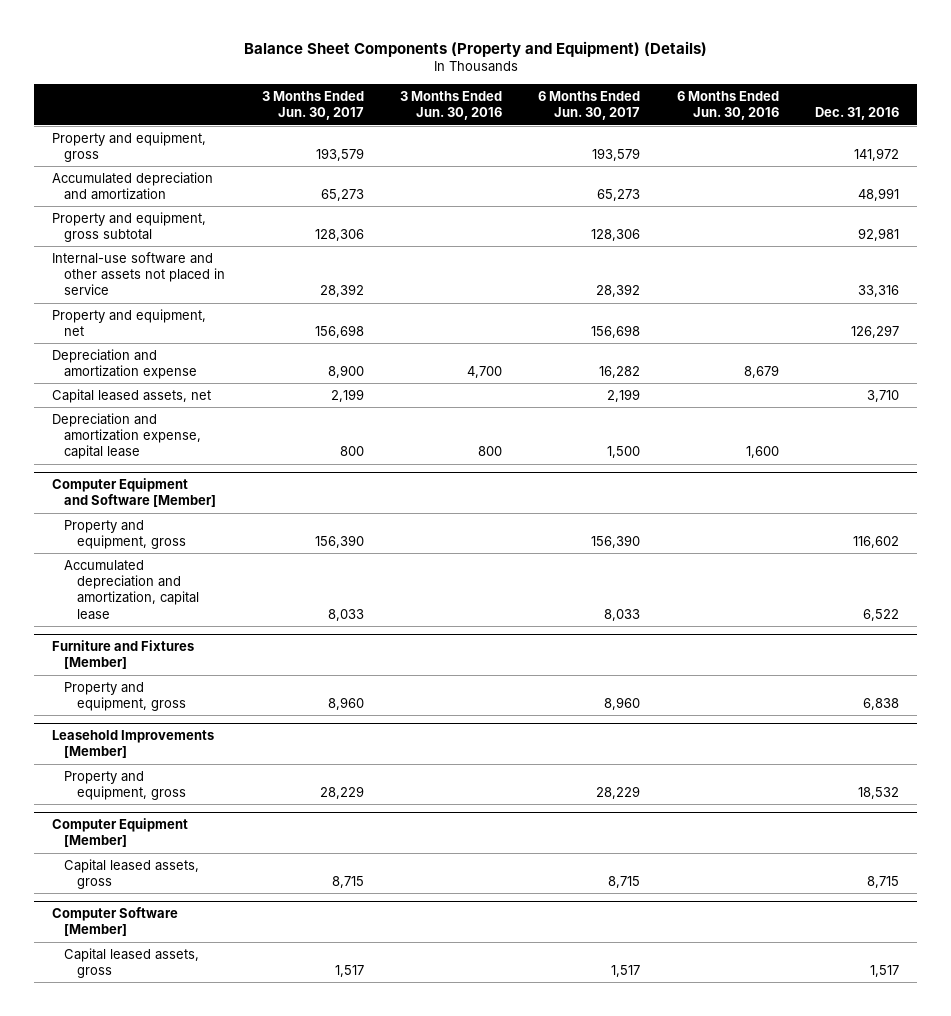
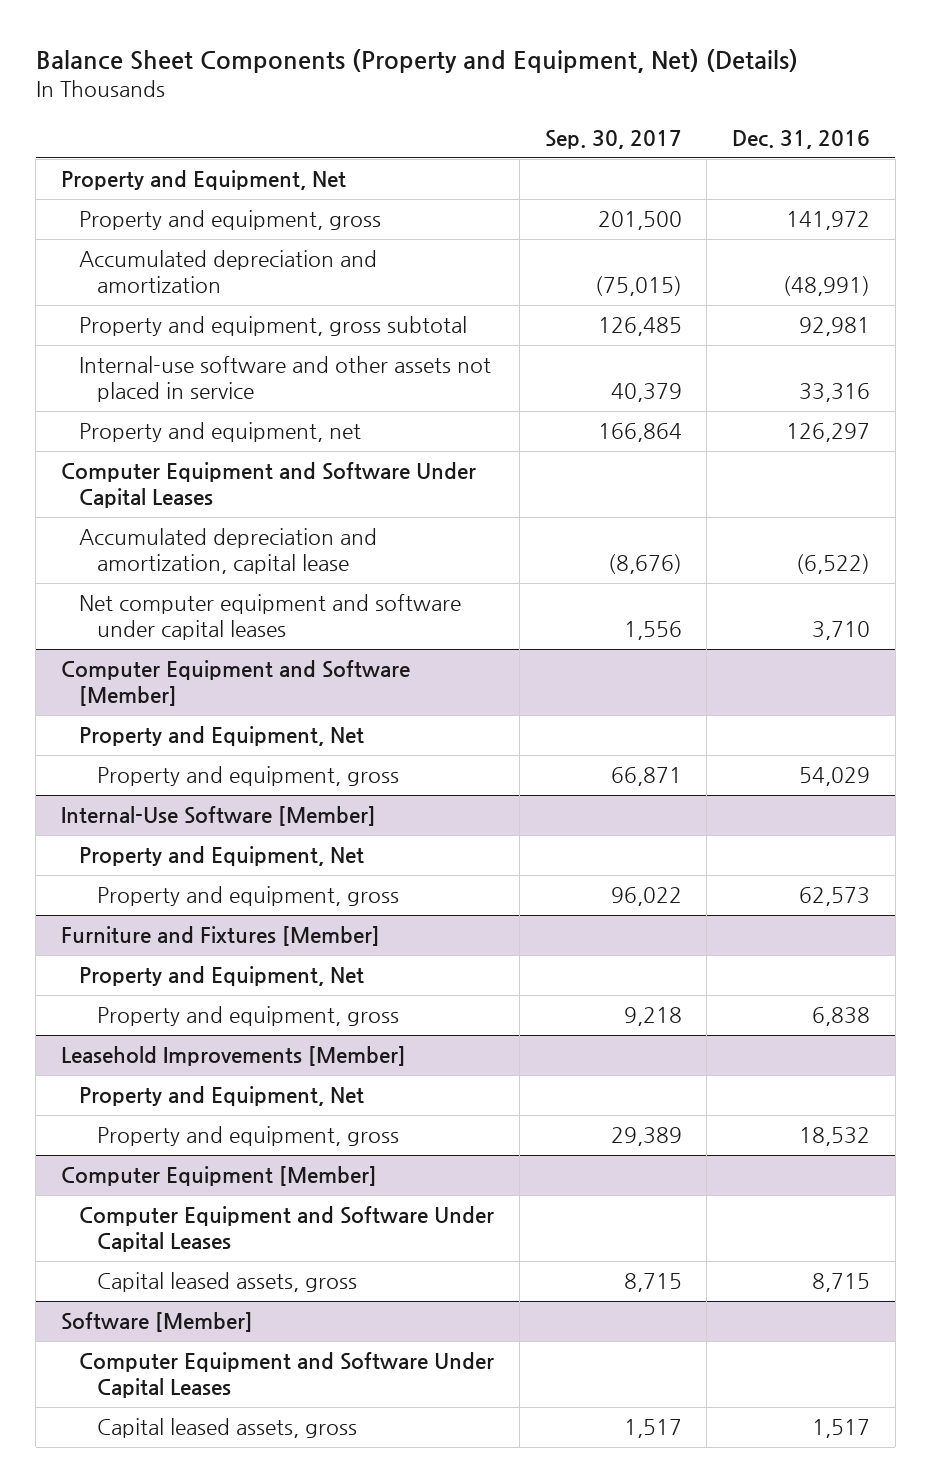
- Balance Sheet Components (Property and Equipment) (Details)
+ Balance Sheet Components (Property and Equipment, Net) (Details)
- | 3 Months Ended Jun. 30, 2017 | 3 Months Ended Jun. 30, 2016 | 6 Months Ended Jun. 30, 2017 | 6 Months Ended Jun. 30, 2016 | Dec. 31, 2016
+ | Sep. 30, 2017 | Dec. 31, 2016
+ Property and Equipment, Net
- Accumulated depreciation and amortization | 65,273 | | 65,273 | | 48,991
+ Accumulated depreciation and amortization | (75,015) | (48,991)
- Depreciation and amortization expense | 8,900 | 4,700 | 16,282 | 8,679 |
- Capital leased assets, net | 2,199 | | 2,199 | | 3,710
- Depreciation and amortization expense, capital lease | 800 | 800 | 1,500 | 1,600 |
+ Computer Equipment and Software Under Capital Leases
+ Accumulated depreciation and amortization, capital lease | (8,676) | (6,522)
+ Net computer equipment and software under capital leases | 1,556 | 3,710
@ Computer Equipment and Software [Member]
- Property and equipment, gross | 156,390 | | 156,390 | | 116,602
- Accumulated depreciation and amortization, capital lease | 8,033 | | 8,033 | | 6,522
+ Property and Equipment, Net
+ Property and equipment, gross | 66,871 | 54,029
+ Internal-Use Software [Member]
+ Property and Equipment, Net
+ Property and equipment, gross | 96,022 | 62,573
@ Furniture and Fixtures [Member]
+ Property and Equipment, Net
@ Leasehold Improvements [Member]
+ Property and Equipment, Net
@ Computer Equipment [Member]
+ Computer Equipment and Software Under Capital Leases
- Computer Software [Member]
+ Software [Member]
+ Computer Equipment and Software Under Capital Leases

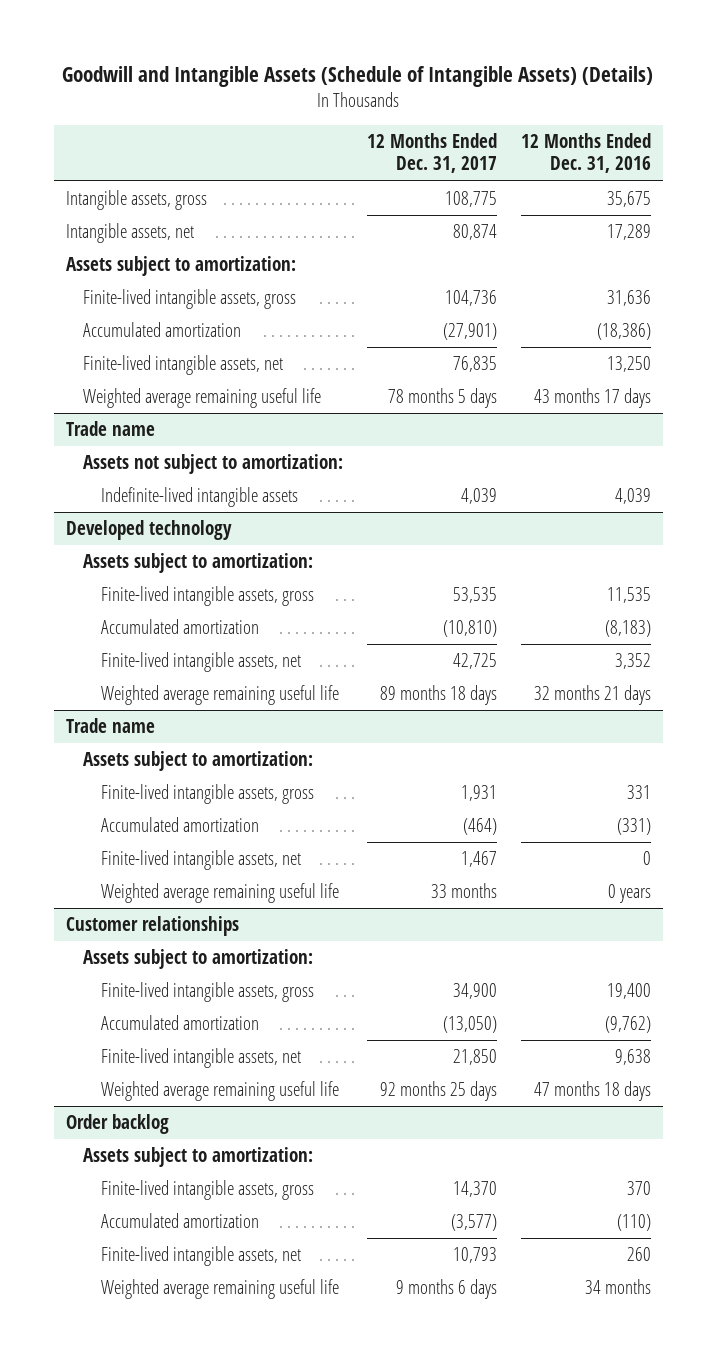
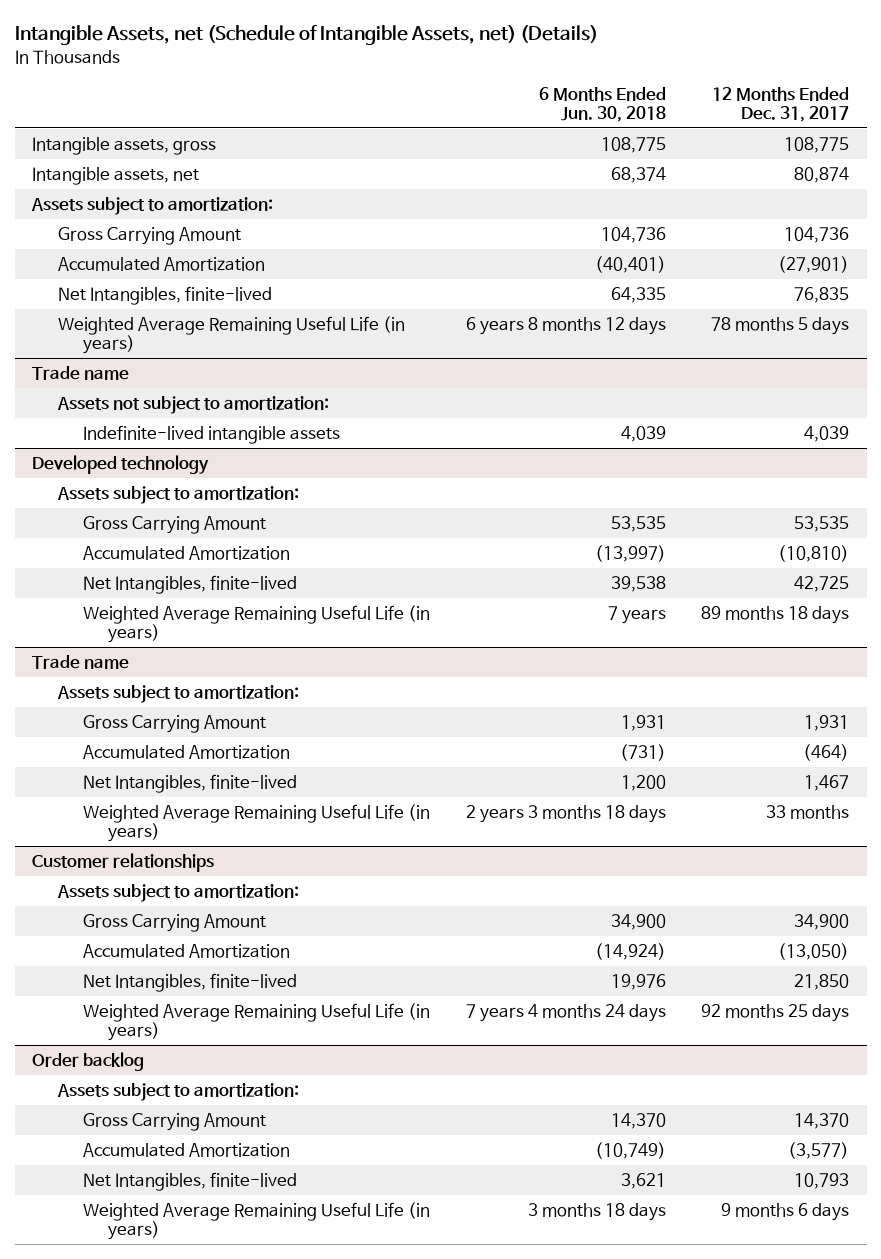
- Goodwill and Intangible Assets (Schedule of Intangible Assets) (Details)
+ Intangible Assets, net (Schedule of Intangible Assets, net) (Details)
- | 12 Months Ended Dec. 31, 2017 | 12 Months Ended Dec. 31, 2016
+ | 6 Months Ended Jun. 30, 2018 | 12 Months Ended Dec. 31, 2017
- Finite-lived intangible assets, gross | 104,736 | 31,636
- Accumulated amortization | (27,901) | (18,386)
- Finite-lived intangible assets, net | 76,835 | 13,250
- Weighted average remaining useful life | 78 months 5 days | 43 months 17 days
+ Gross Carrying Amount | 104,736 | 104,736
+ Accumulated Amortization | (40,401) | (27,901)
+ Net Intangibles, finite-lived | 64,335 | 76,835
+ Weighted Average Remaining Useful Life (in years) | 6 years 8 months 12 days | 78 months 5 days
@ Developed technology
- Finite-lived intangible assets, gross | 53,535 | 11,535
- Accumulated amortization | (10,810) | (8,183)
- Finite-lived intangible assets, net | 42,725 | 3,352
- Weighted average remaining useful life | 89 months 18 days | 32 months 21 days
+ Gross Carrying Amount | 53,535 | 53,535
+ Accumulated Amortization | (13,997) | (10,810)
+ Net Intangibles, finite-lived | 39,538 | 42,725
+ Weighted Average Remaining Useful Life (in years) | 7 years | 89 months 18 days
@ Trade name
- Finite-lived intangible assets, gross | 1,931 | 331
- Accumulated amortization | (464) | (331)
- Finite-lived intangible assets, net | 1,467 | 0
- Weighted average remaining useful life | 33 months | 0 years
+ Gross Carrying Amount | 1,931 | 1,931
+ Accumulated Amortization | (731) | (464)
+ Net Intangibles, finite-lived | 1,200 | 1,467
+ Weighted Average Remaining Useful Life (in years) | 2 years 3 months 18 days | 33 months
@ Customer relationships
- Finite-lived intangible assets, gross | 34,900 | 19,400
- Accumulated amortization | (13,050) | (9,762)
- Finite-lived intangible assets, net | 21,850 | 9,638
- Weighted average remaining useful life | 92 months 25 days | 47 months 18 days
+ Gross Carrying Amount | 34,900 | 34,900
+ Accumulated Amortization | (14,924) | (13,050)
+ Net Intangibles, finite-lived | 19,976 | 21,850
+ Weighted Average Remaining Useful Life (in years) | 7 years 4 months 24 days | 92 months 25 days
@ Order backlog
- Finite-lived intangible assets, gross | 14,370 | 370
- Accumulated amortization | (3,577) | (110)
- Finite-lived intangible assets, net | 10,793 | 260
- Weighted average remaining useful life | 9 months 6 days | 34 months
+ Gross Carrying Amount | 14,370 | 14,370
+ Accumulated Amortization | (10,749) | (3,577)
+ Net Intangibles, finite-lived | 3,621 | 10,793
+ Weighted Average Remaining Useful Life (in years) | 3 months 18 days | 9 months 6 days

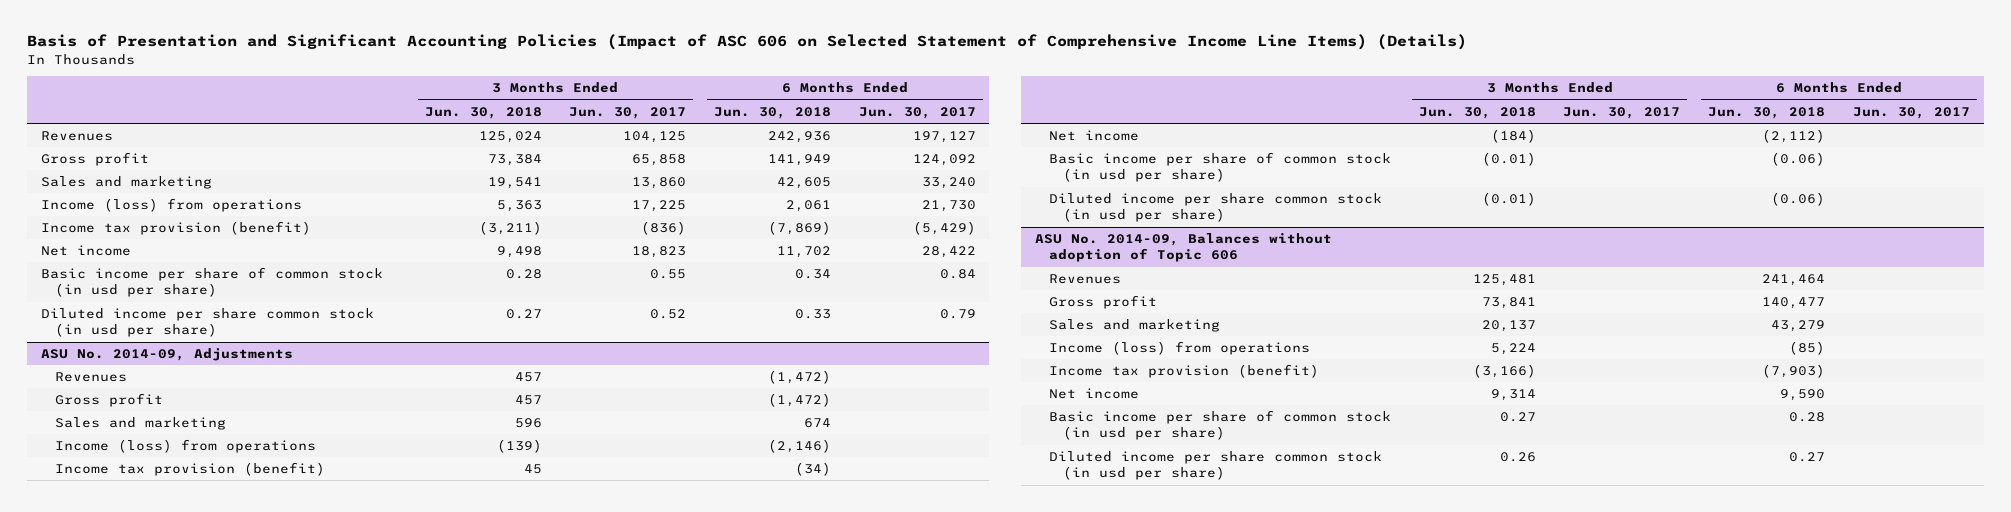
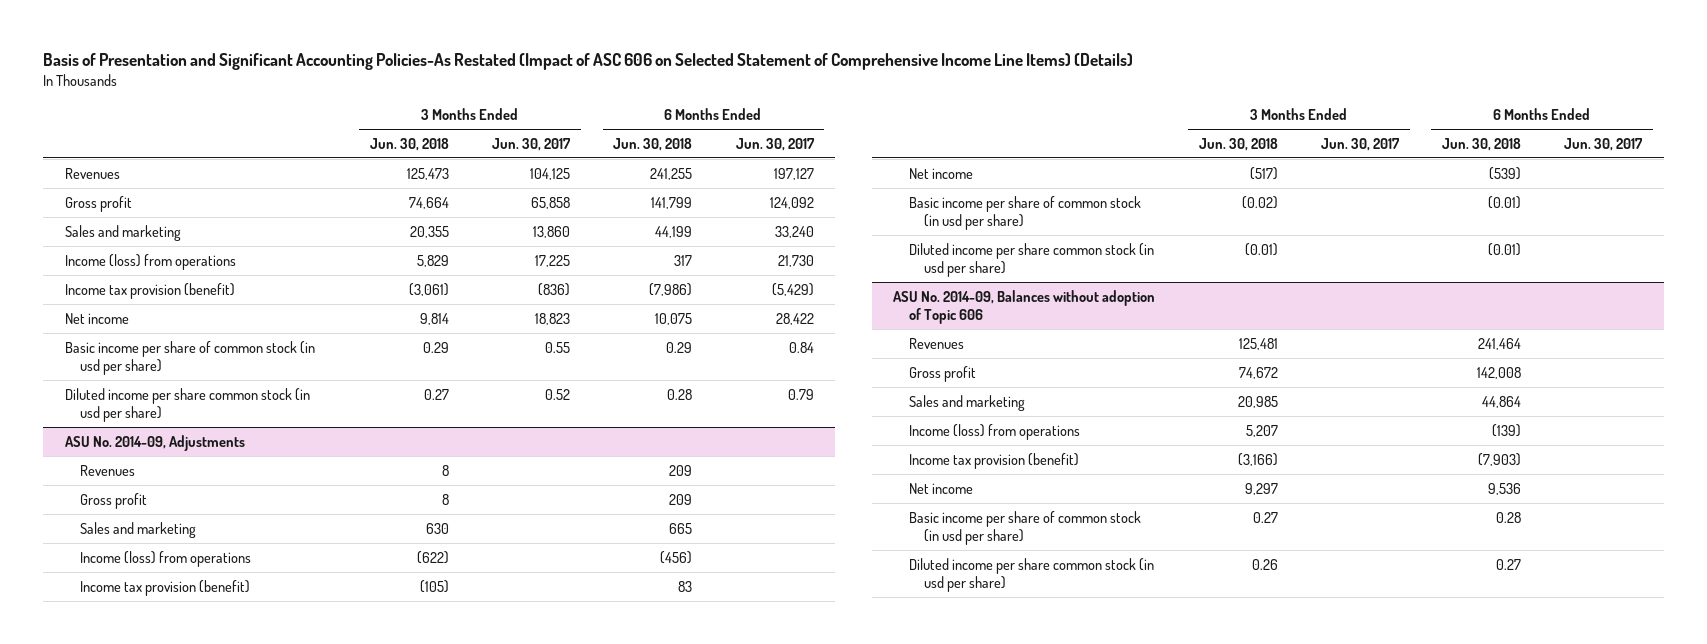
- Basis of Presentation and Significant Accounting Policies (Impact of ASC 606 on Selected Statement of Comprehensive Income Line Items) (Details)
+ Basis of Presentation and Significant Accounting Policies-As Restated (Impact of ASC 606 on Selected Statement of Comprehensive Income Line Items) (Details)
- Revenues | 125,024 | 104,125 | 242,936 | 197,127
- Gross profit | 73,384 | 65,858 | 141,949 | 124,092
- Sales and marketing | 19,541 | 13,860 | 42,605 | 33,240
- Income (loss) from operations | 5,363 | 17,225 | 2,061 | 21,730
- Income tax provision (benefit) | (3,211) | (836) | (7,869) | (5,429)
- Net income | 9,498 | 18,823 | 11,702 | 28,422
- Basic income per share of common stock (in usd per share) | 0.28 | 0.55 | 0.34 | 0.84
- Diluted income per share common stock (in usd per share) | 0.27 | 0.52 | 0.33 | 0.79
+ Revenues | 125,473 | 104,125 | 241,255 | 197,127
+ Gross profit | 74,664 | 65,858 | 141,799 | 124,092
+ Sales and marketing | 20,355 | 13,860 | 44,199 | 33,240
+ Income (loss) from operations | 5,829 | 17,225 | 317 | 21,730
+ Income tax provision (benefit) | (3,061) | (836) | (7,986) | (5,429)
+ Net income | 9,814 | 18,823 | 10,075 | 28,422
+ Basic income per share of common stock (in usd per share) | 0.29 | 0.55 | 0.29 | 0.84
+ Diluted income per share common stock (in usd per share) | 0.27 | 0.52 | 0.28 | 0.79
@ ASU No. 2014-09, Adjustments
- Revenues | 457 | | (1,472) |
- Gross profit | 457 | | (1,472) |
- Sales and marketing | 596 | | 674 |
- Income (loss) from operations | (139) | | (2,146) |
- Income tax provision (benefit) | 45 | | (34) |
- Net income | (184) | | (2,112) |
- Basic income per share of common stock (in usd per share) | (0.01) | | (0.06) |
- Diluted income per share common stock (in usd per share) | (0.01) | | (0.06) |
+ Revenues | 8 | | 209 |
+ Gross profit | 8 | | 209 |
+ Sales and marketing | 630 | | 665 |
+ Income (loss) from operations | (622) | | (456) |
+ Income tax provision (benefit) | (105) | | 83 |
+ Net income | (517) | | (539) |
+ Basic income per share of common stock (in usd per share) | (0.02) | | (0.01) |
+ Diluted income per share common stock (in usd per share) | (0.01) | | (0.01) |
@ ASU No. 2014-09, Balances without adoption of Topic 606
- Gross profit | 73,841 | | 140,477 |
- Sales and marketing | 20,137 | | 43,279 |
- Income (loss) from operations | 5,224 | | (85) |
+ Gross profit | 74,672 | | 142,008 |
+ Sales and marketing | 20,985 | | 44,864 |
+ Income (loss) from operations | 5,207 | | (139) |
- Net income | 9,314 | | 9,590 |
+ Net income | 9,297 | | 9,536 |

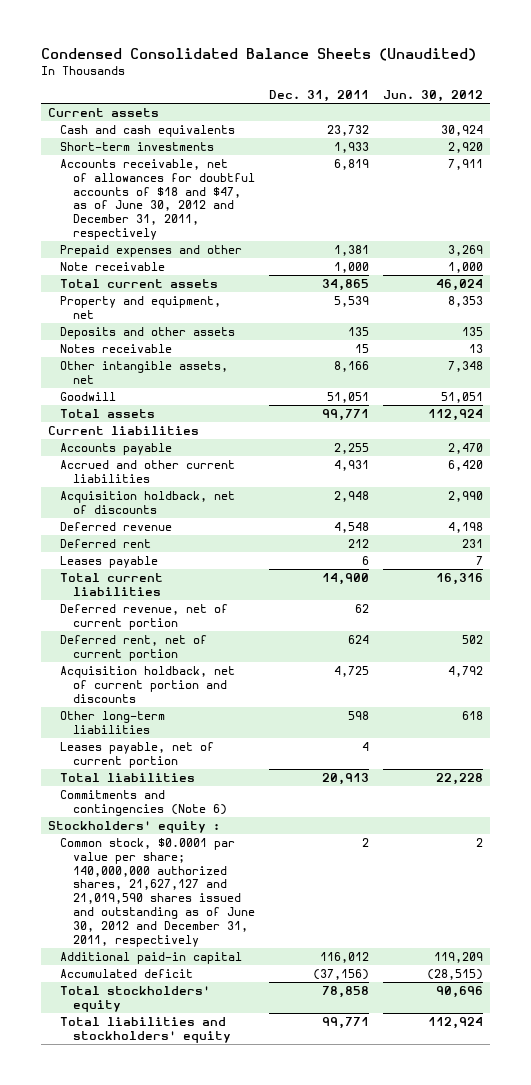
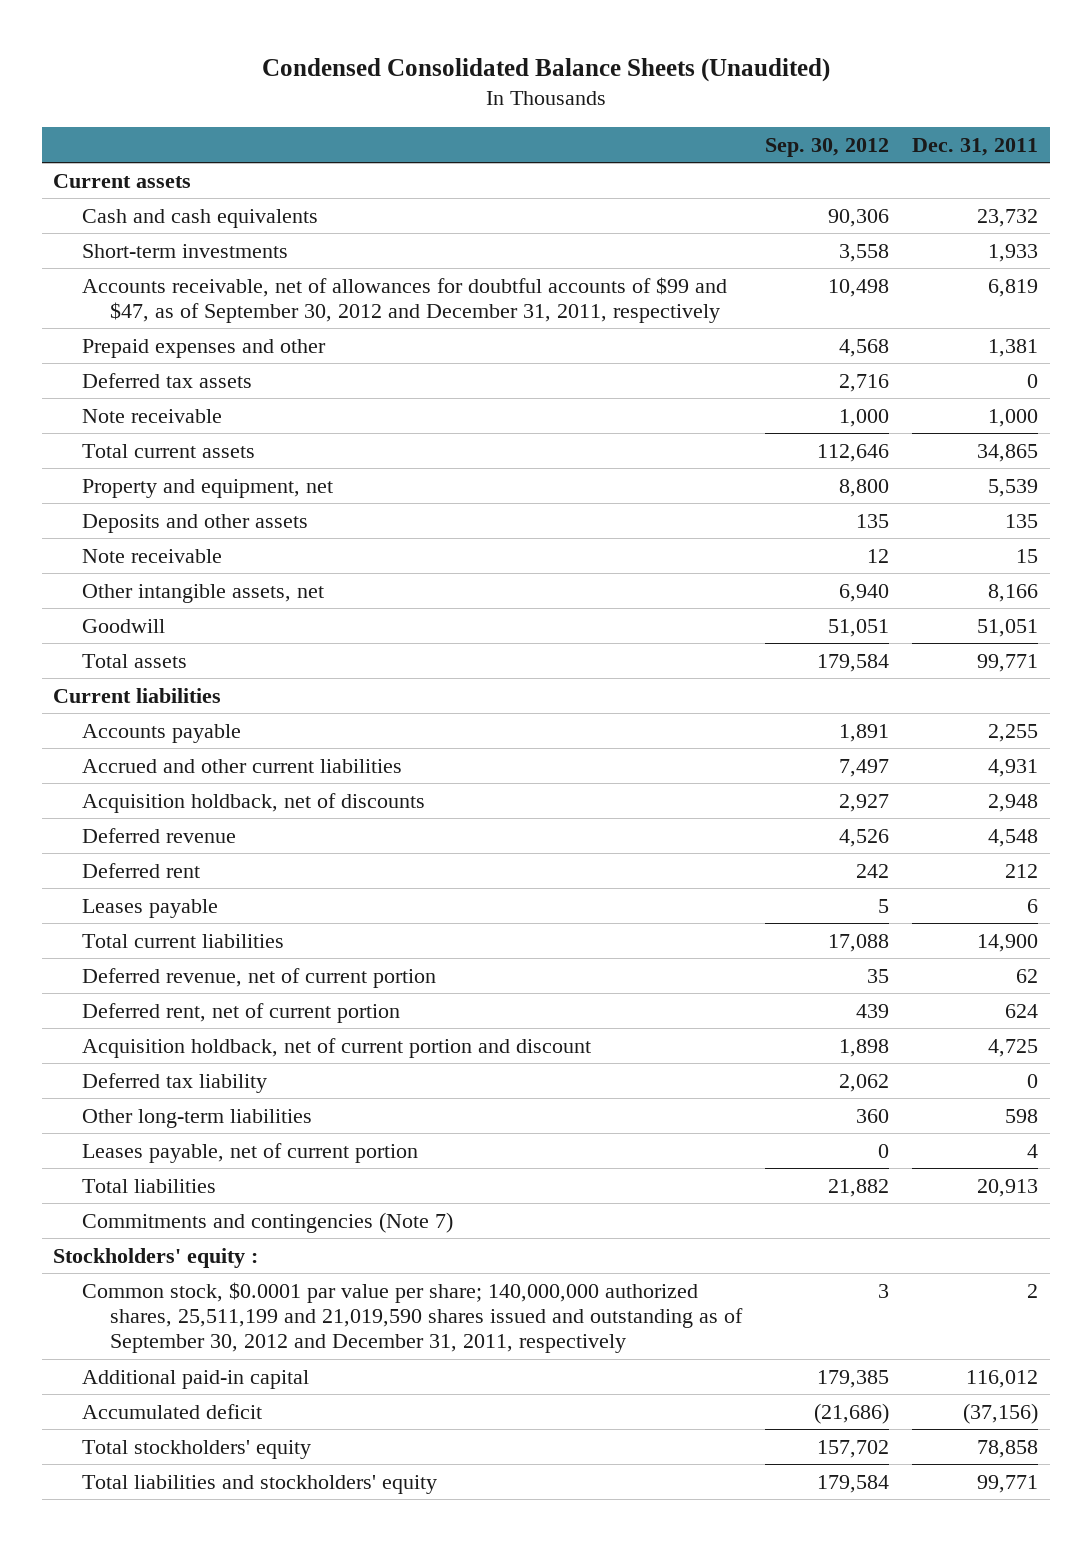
- | Dec. 31, 2011 | Jun. 30, 2012
+ | Sep. 30, 2012 | Dec. 31, 2011
- Accounts receivable, net of allowances for doubtful accounts of $18 and $47, as of June 30, 2012 and December 31, 2011, respectively | 6,819 | 7,911
+ Accounts receivable, net of allowances for doubtful accounts of $99 and $47, as of September 30, 2012 and December 31, 2011, respectively | 10,498 | 6,819
+ Deferred tax assets | 2,716 | 0
- Notes receivable | 15 | 13
+ Note receivable | 12 | 15
- Acquisition holdback, net of current portion and discounts | 4,725 | 4,792
+ Acquisition holdback, net of current portion and discount | 1,898 | 4,725
+ Deferred tax liability | 2,062 | 0
- Commitments and contingencies (Note 6)
+ Commitments and contingencies (Note 7)
- Common stock, $0.0001 par value per share; 140,000,000 authorized shares, 21,627,127 and 21,019,590 shares issued and outstanding as of June 30, 2012 and December 31, 2011, respectively | 2 | 2
+ Common stock, $0.0001 par value per share; 140,000,000 authorized shares, 25,511,199 and 21,019,590 shares issued and outstanding as of September 30, 2012 and December 31, 2011, respectively | 3 | 2

